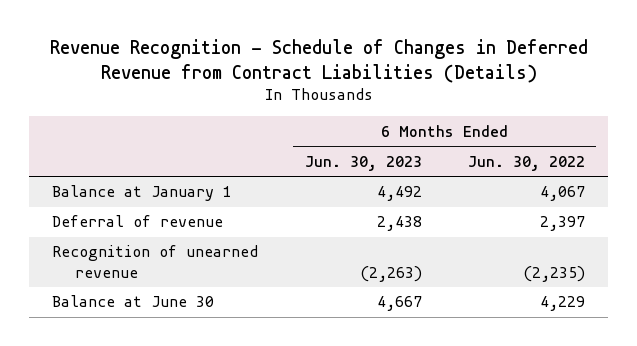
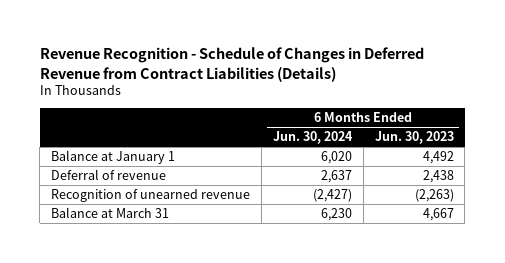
- | 6 Months Ended Jun. 30, 2023 | 6 Months Ended Jun. 30, 2022
+ | 6 Months Ended Jun. 30, 2024 | 6 Months Ended Jun. 30, 2023
- Balance at June 30 | 4,667 | 4,229
+ Balance at March 31 | 6,230 | 4,667

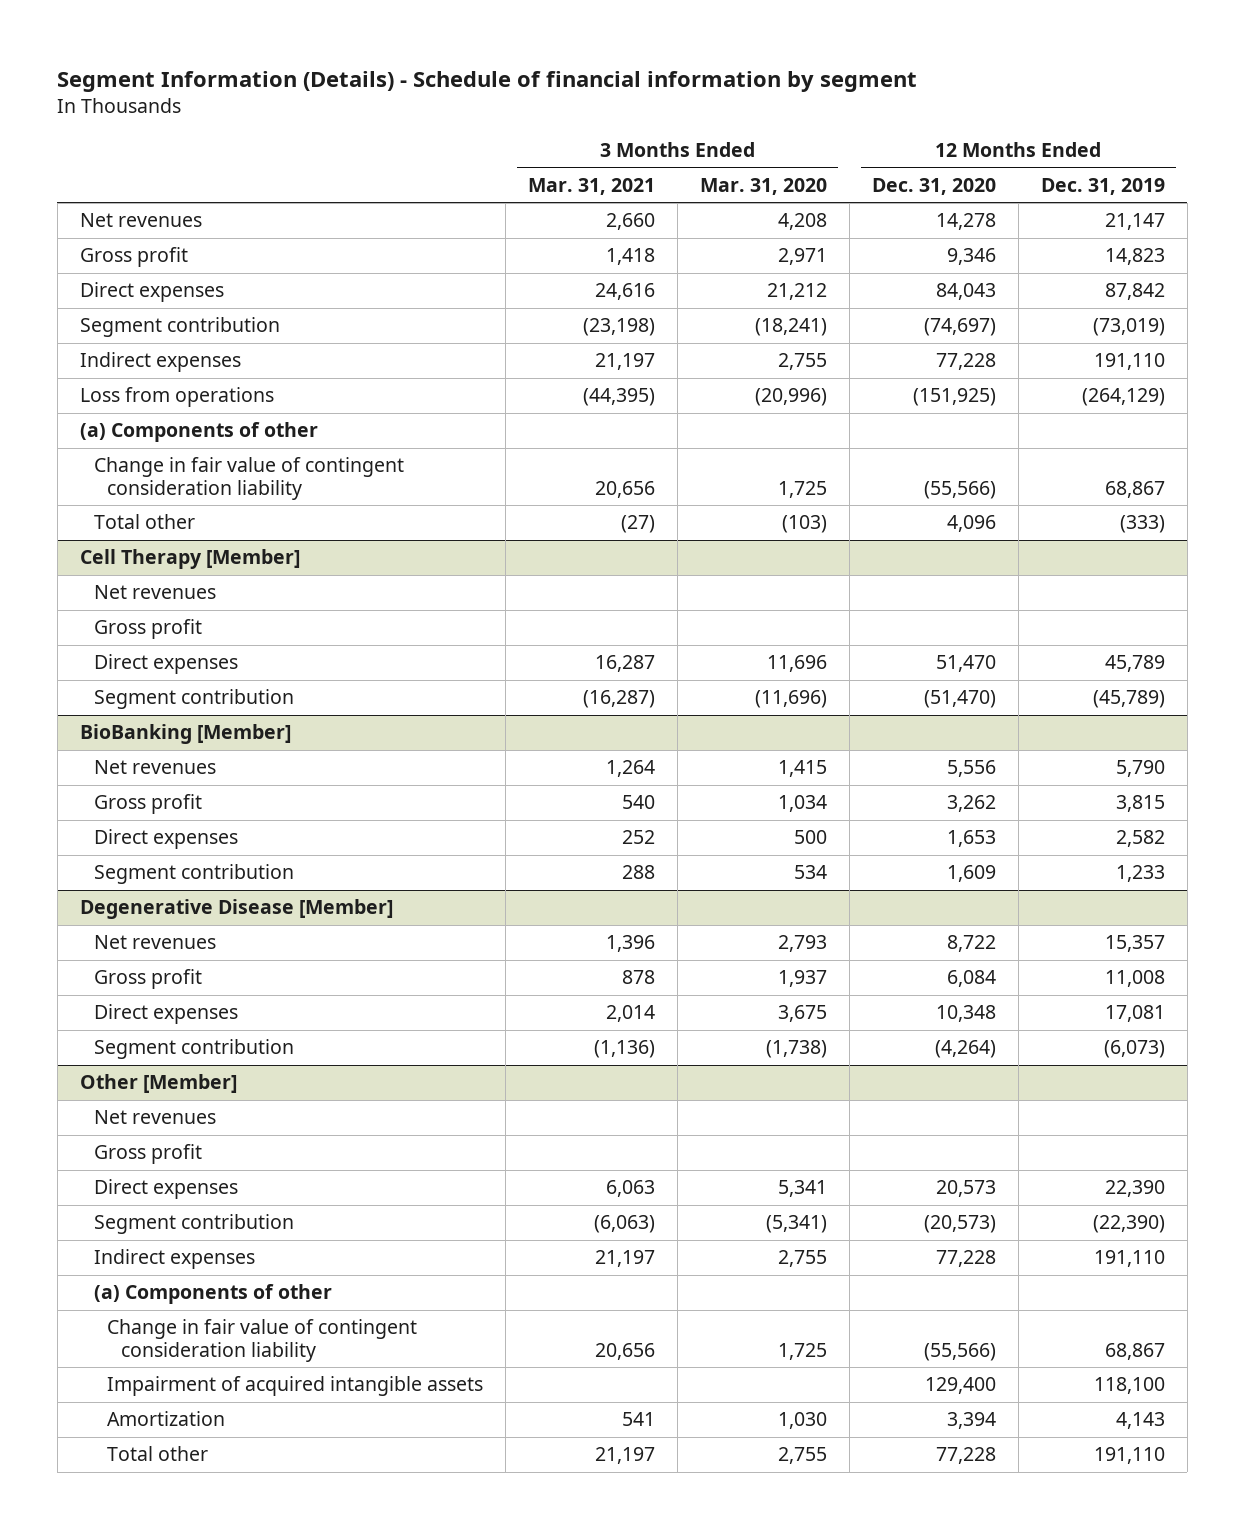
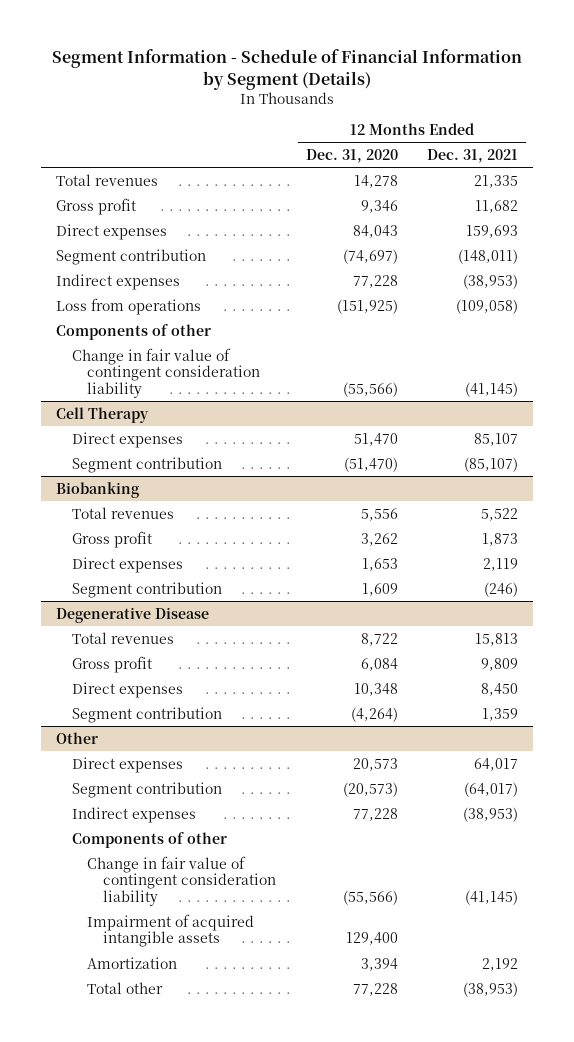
- Segment Information (Details) - Schedule of financial information by segment
+ Segment Information - Schedule of Financial Information by Segment (Details)
- | 3 Months Ended Mar. 31, 2021 | 3 Months Ended Mar. 31, 2020 | 12 Months Ended Dec. 31, 2020 | 12 Months Ended Dec. 31, 2019
+ | 12 Months Ended Dec. 31, 2020 | 12 Months Ended Dec. 31, 2021
- Net revenues | 2,660 | 4,208 | 14,278 | 21,147
+ Total revenues | 14,278 | 21,335
- (a) Components of other
+ Components of other
- Total other | (27) | (103) | 4,096 | (333)
- Cell Therapy [Member]
- Net revenues
- Gross profit
+ Cell Therapy
- BioBanking [Member]
- Net revenues | 1,264 | 1,415 | 5,556 | 5,790
+ Biobanking
+ Total revenues | 5,556 | 5,522
- Degenerative Disease [Member]
- Net revenues | 1,396 | 2,793 | 8,722 | 15,357
+ Degenerative Disease
+ Total revenues | 8,722 | 15,813
- Other [Member]
- Net revenues
- Gross profit
+ Other
- (a) Components of other
+ Components of other

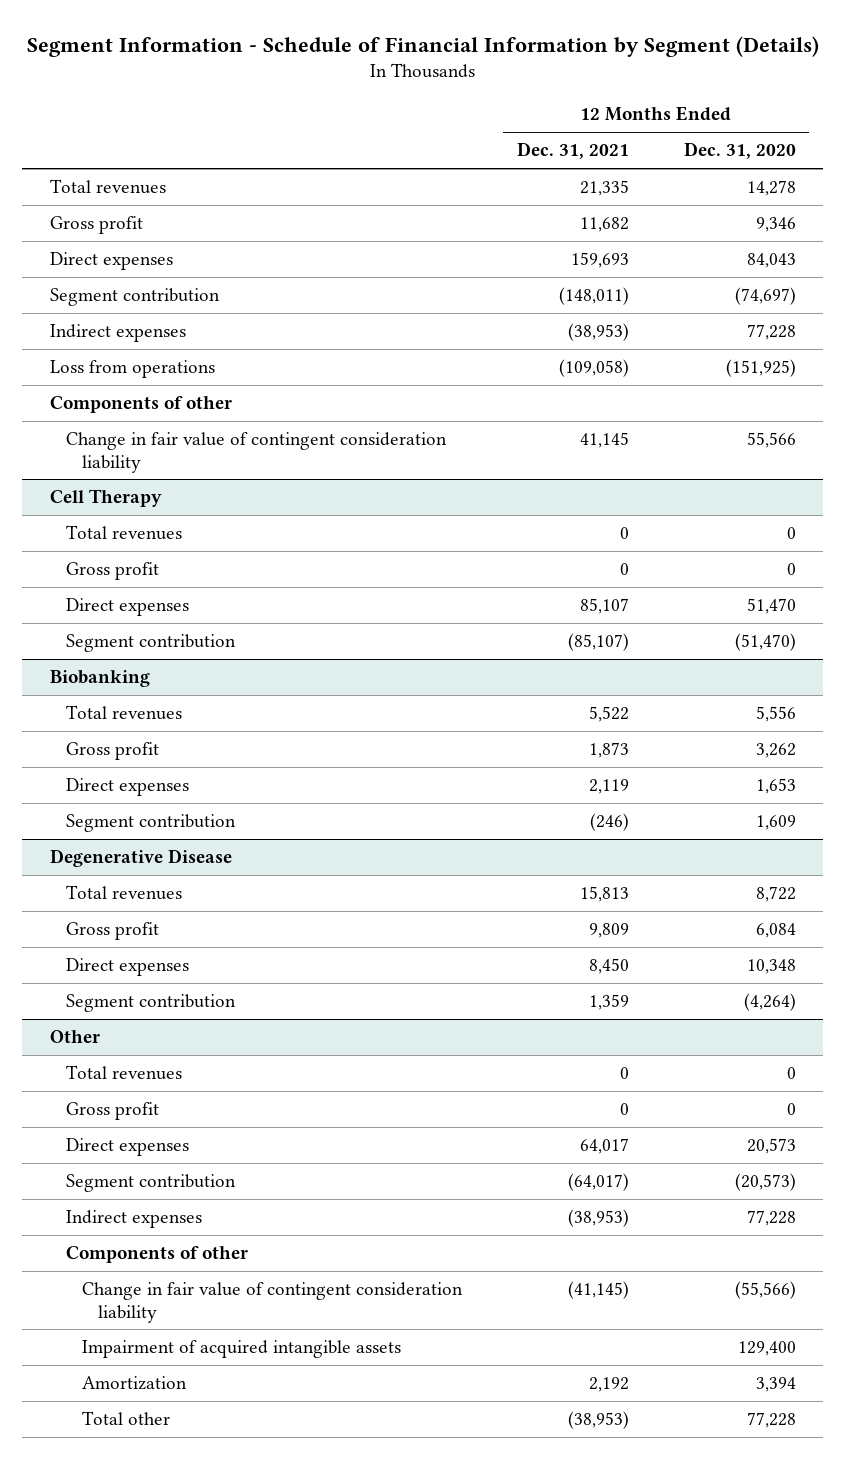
- | 12 Months Ended Dec. 31, 2020 | 12 Months Ended Dec. 31, 2021
+ | 12 Months Ended Dec. 31, 2021 | 12 Months Ended Dec. 31, 2020
- Change in fair value of contingent consideration liability | (55,566) | (41,145)
+ Change in fair value of contingent consideration liability | 41,145 | 55,566
@ Cell Therapy
+ Total revenues | 0 | 0
+ Gross profit | 0 | 0
@ Other
+ Total revenues | 0 | 0
+ Gross profit | 0 | 0

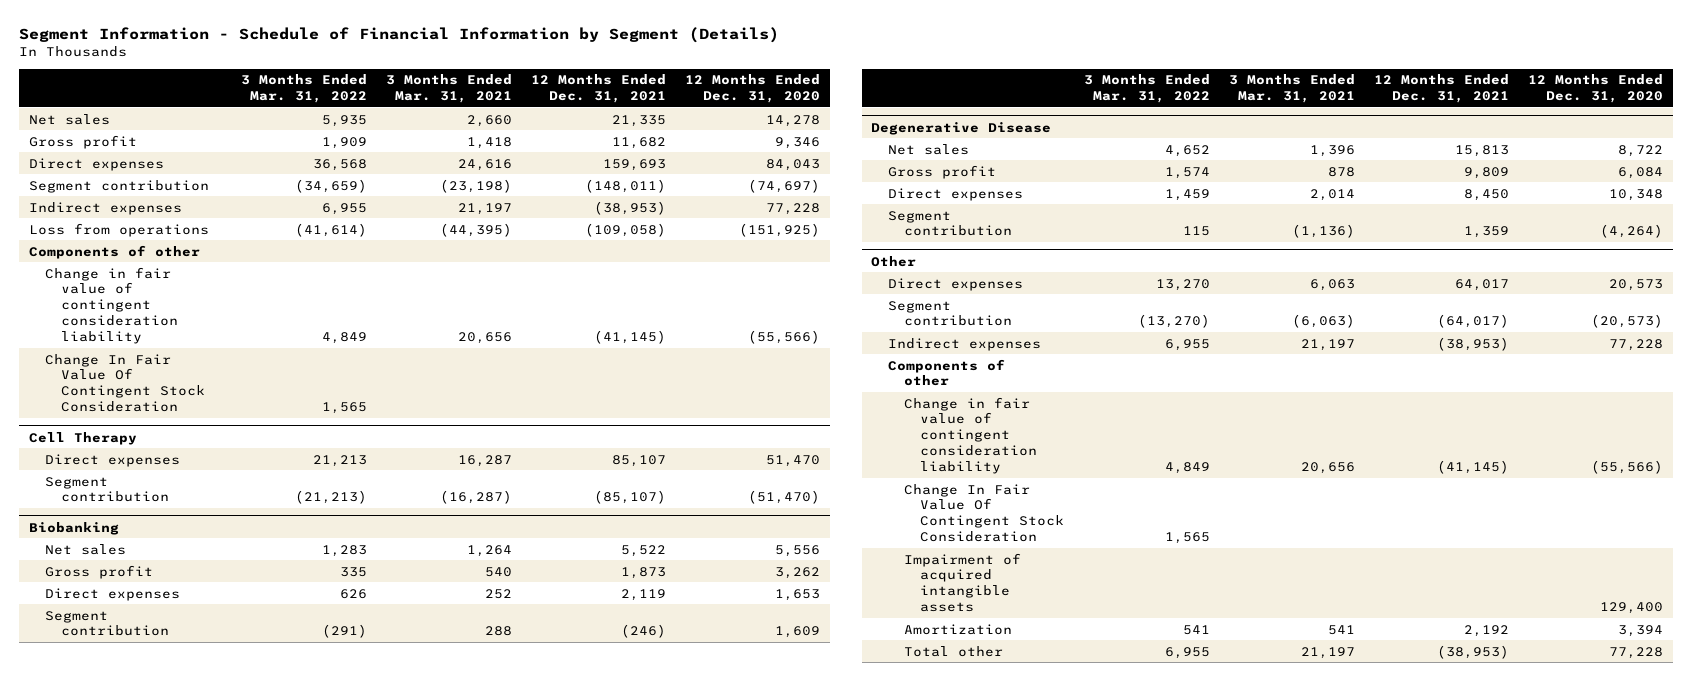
- | 12 Months Ended Dec. 31, 2021 | 12 Months Ended Dec. 31, 2020
+ | 3 Months Ended Mar. 31, 2022 | 3 Months Ended Mar. 31, 2021 | 12 Months Ended Dec. 31, 2021 | 12 Months Ended Dec. 31, 2020
- Total revenues | 21,335 | 14,278
+ Net sales | 5,935 | 2,660 | 21,335 | 14,278
- Change in fair value of contingent consideration liability | 41,145 | 55,566
+ Change in fair value of contingent consideration liability | 4,849 | 20,656 | (41,145) | (55,566)
+ Change In Fair Value Of Contingent Stock Consideration | 1,565 | | |
@ Cell Therapy
- Total revenues | 0 | 0
- Gross profit | 0 | 0
@ Biobanking
- Total revenues | 5,522 | 5,556
+ Net sales | 1,283 | 1,264 | 5,522 | 5,556
@ Degenerative Disease
- Total revenues | 15,813 | 8,722
+ Net sales | 4,652 | 1,396 | 15,813 | 8,722
@ Other
- Total revenues | 0 | 0
- Gross profit | 0 | 0
+ Change In Fair Value Of Contingent Stock Consideration | 1,565 | | |

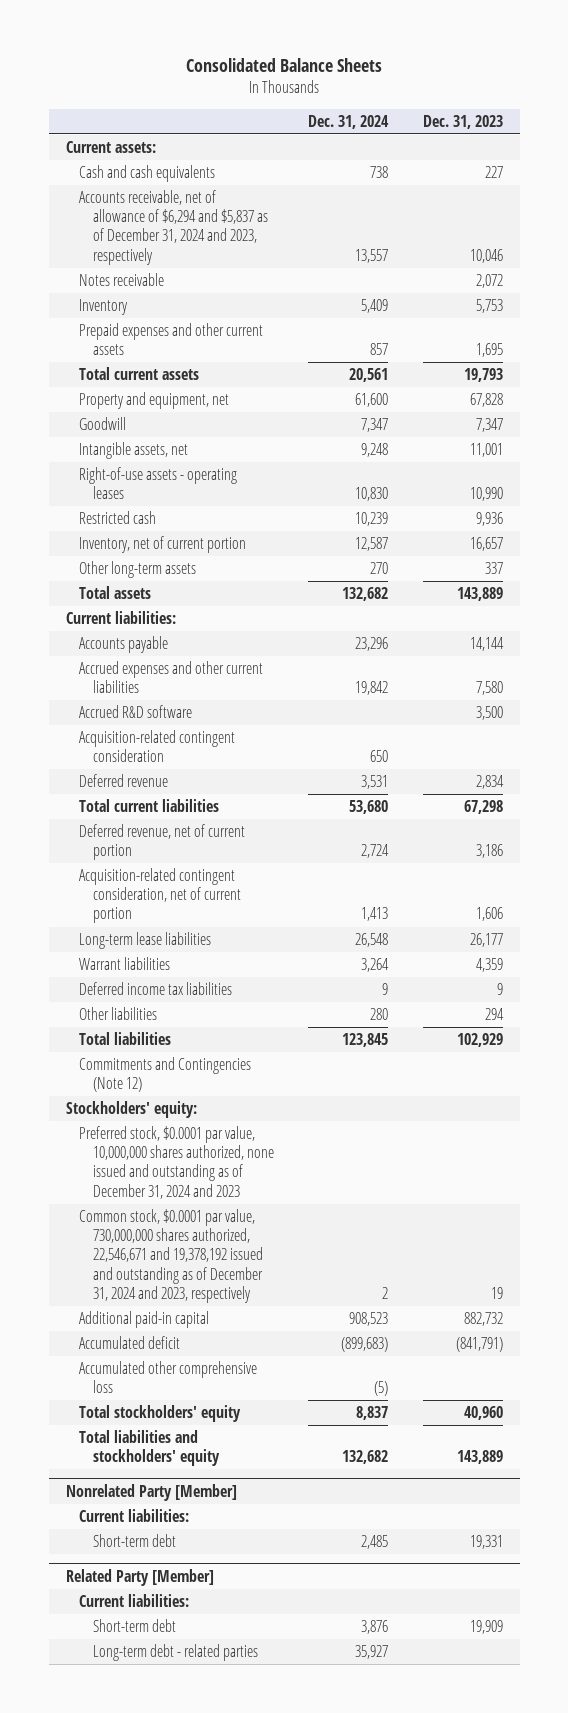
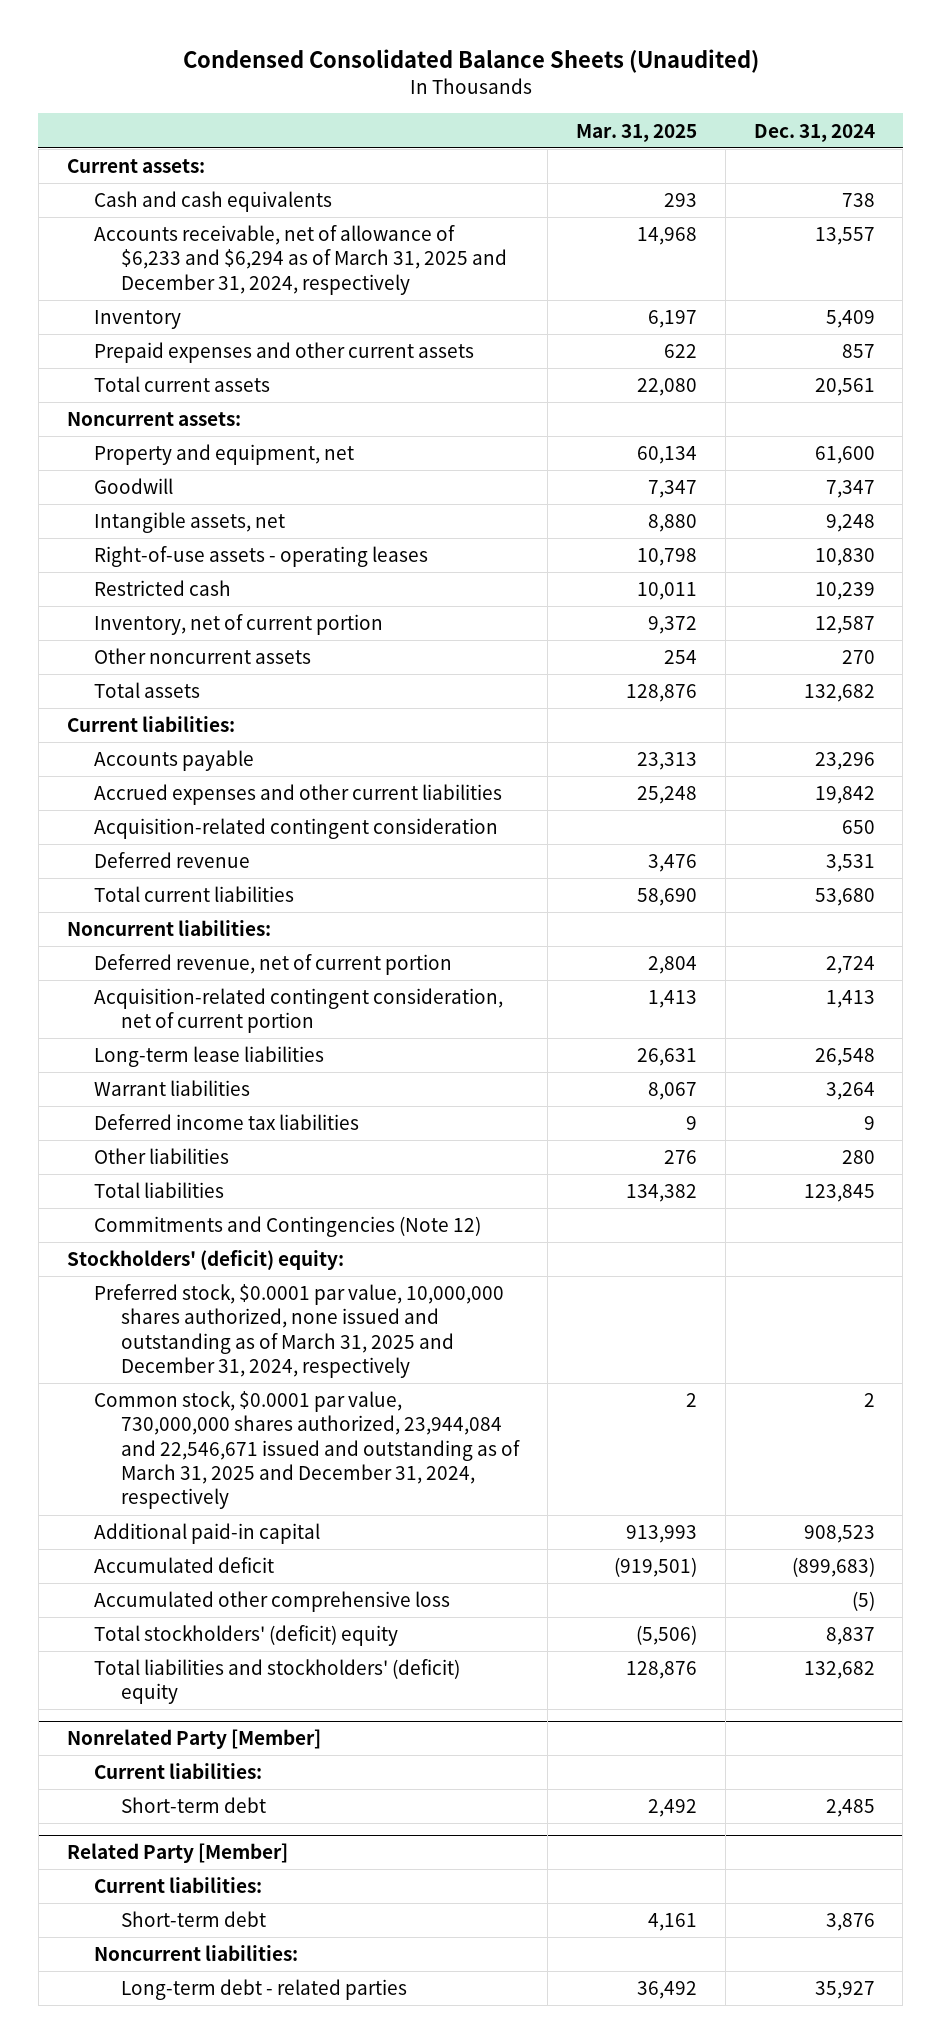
- Consolidated Balance Sheets
+ Condensed Consolidated Balance Sheets (Unaudited)
- | Dec. 31, 2024 | Dec. 31, 2023
+ | Mar. 31, 2025 | Dec. 31, 2024
- Accounts receivable, net of allowance of $6,294 and $5,837 as of December 31, 2024 and 2023, respectively | 13,557 | 10,046
- Notes receivable | | 2,072
+ Accounts receivable, net of allowance of $6,233 and $6,294 as of March 31, 2025 and December 31, 2024, respectively | 14,968 | 13,557
+ Noncurrent assets:
- Other long-term assets | 270 | 337
+ Other noncurrent assets | 254 | 270
- Accrued R&D software | | 3,500
+ Noncurrent liabilities:
- Stockholders' equity:
- Preferred stock, $0.0001 par value, 10,000,000 shares authorized, none issued and outstanding as of December 31, 2024 and 2023
- Common stock, $0.0001 par value, 730,000,000 shares authorized, 22,546,671 and 19,378,192 issued and outstanding as of December 31, 2024 and 2023, respectively | 2 | 19
+ Stockholders' (deficit) equity:
+ Preferred stock, $0.0001 par value, 10,000,000 shares authorized, none issued and outstanding as of March 31, 2025 and December 31, 2024, respectively
+ Common stock, $0.0001 par value, 730,000,000 shares authorized, 23,944,084 and 22,546,671 issued and outstanding as of March 31, 2025 and December 31, 2024, respectively | 2 | 2
- Total stockholders' equity | 8,837 | 40,960
- Total liabilities and stockholders' equity | 132,682 | 143,889
+ Total stockholders' (deficit) equity | (5,506) | 8,837
+ Total liabilities and stockholders' (deficit) equity | 128,876 | 132,682
@ Related Party [Member]
+ Noncurrent liabilities:

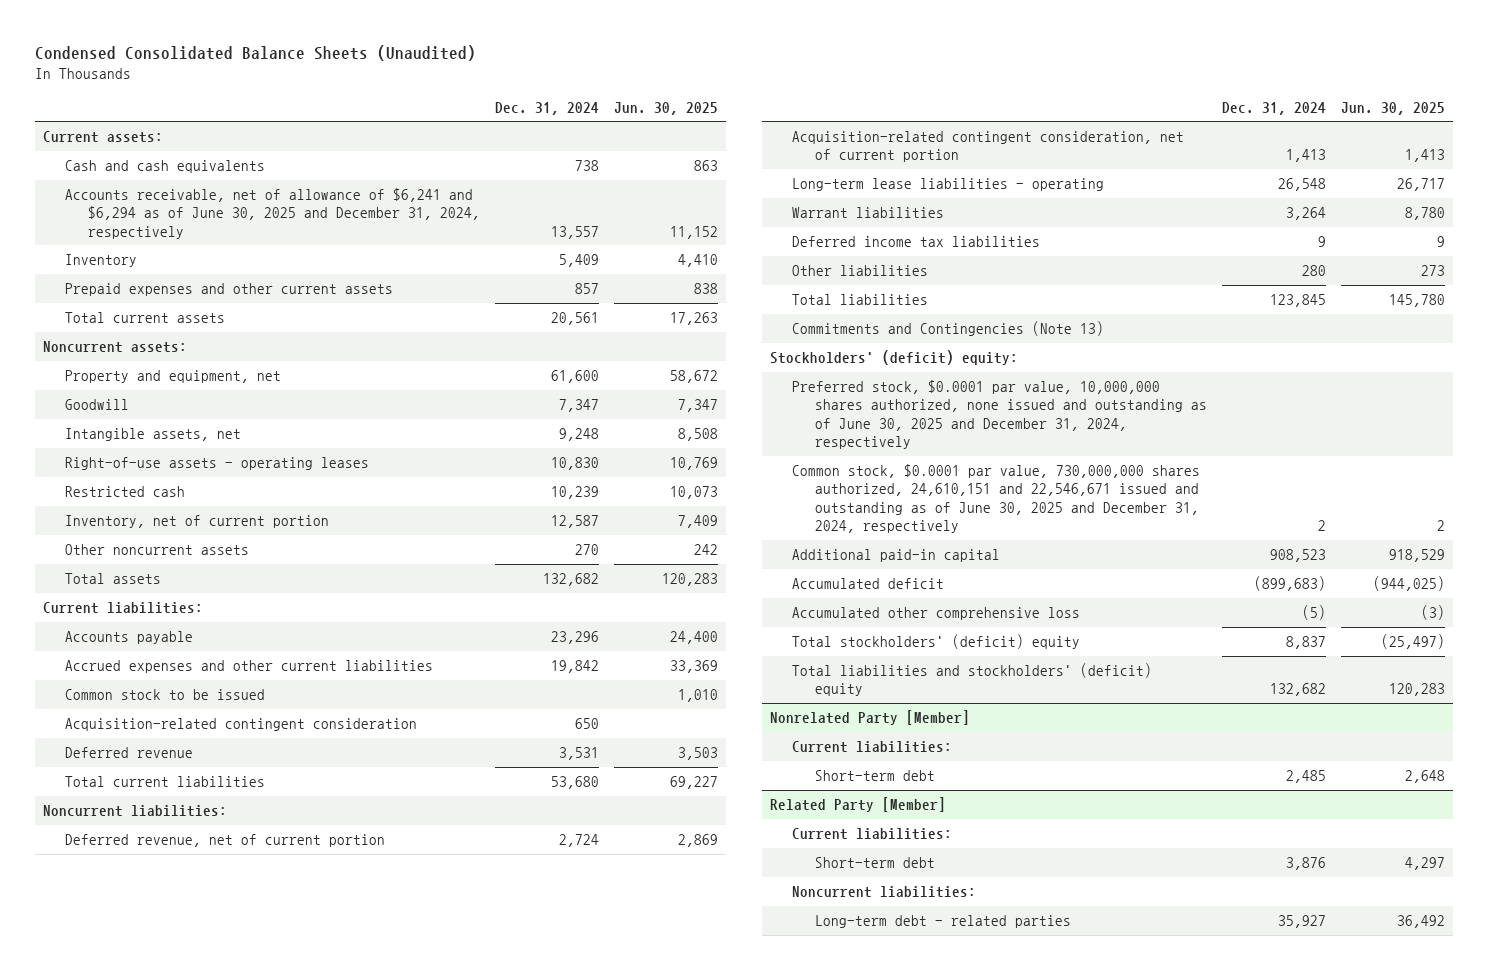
- | Mar. 31, 2025 | Dec. 31, 2024
+ | Dec. 31, 2024 | Jun. 30, 2025
- Accounts receivable, net of allowance of $6,233 and $6,294 as of March 31, 2025 and December 31, 2024, respectively | 14,968 | 13,557
+ Accounts receivable, net of allowance of $6,241 and $6,294 as of June 30, 2025 and December 31, 2024, respectively | 13,557 | 11,152
+ Common stock to be issued | | 1,010
- Long-term lease liabilities | 26,631 | 26,548
+ Long-term lease liabilities - operating | 26,548 | 26,717
- Commitments and Contingencies (Note 12)
+ Commitments and Contingencies (Note 13)
- Preferred stock, $0.0001 par value, 10,000,000 shares authorized, none issued and outstanding as of March 31, 2025 and December 31, 2024, respectively
- Common stock, $0.0001 par value, 730,000,000 shares authorized, 23,944,084 and 22,546,671 issued and outstanding as of March 31, 2025 and December 31, 2024, respectively | 2 | 2
+ Preferred stock, $0.0001 par value, 10,000,000 shares authorized, none issued and outstanding as of June 30, 2025 and December 31, 2024, respectively
+ Common stock, $0.0001 par value, 730,000,000 shares authorized, 24,610,151 and 22,546,671 issued and outstanding as of June 30, 2025 and December 31, 2024, respectively | 2 | 2

